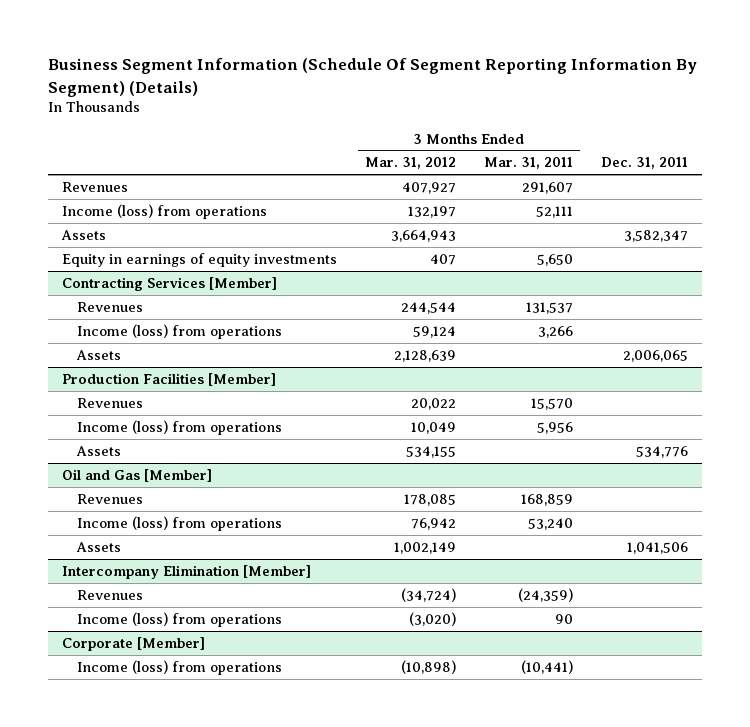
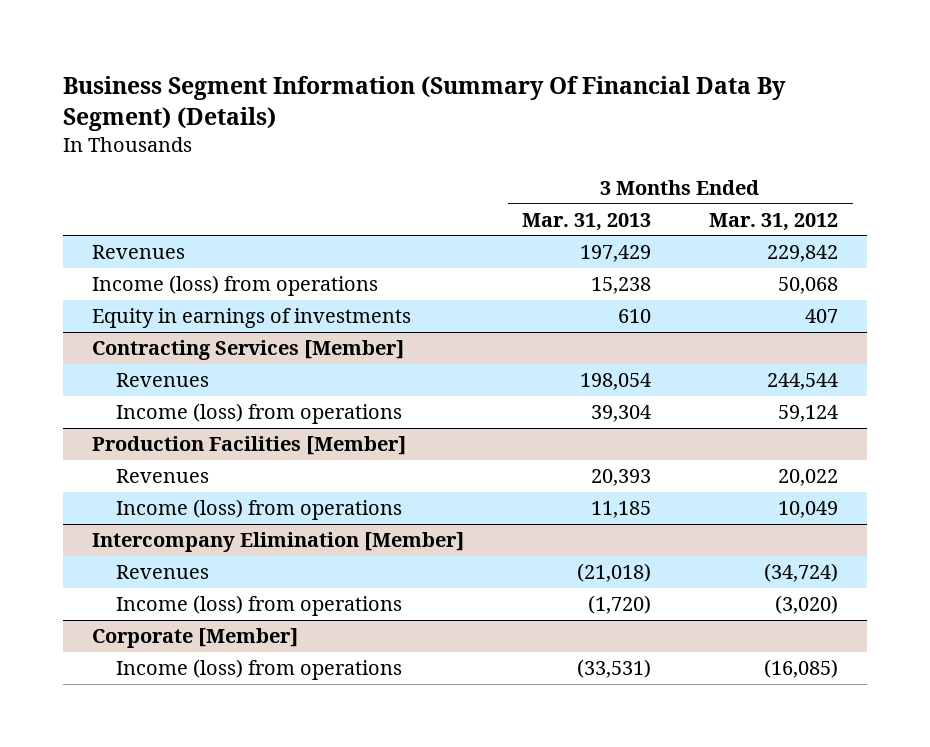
- Business Segment Information (Schedule Of Segment Reporting Information By Segment) (Details)
+ Business Segment Information (Summary Of Financial Data By Segment) (Details)
- | 3 Months Ended Mar. 31, 2012 | 3 Months Ended Mar. 31, 2011 | Dec. 31, 2011
+ | 3 Months Ended Mar. 31, 2013 | 3 Months Ended Mar. 31, 2012
- Revenues | 407,927 | 291,607 |
- Income (loss) from operations | 132,197 | 52,111 |
- Assets | 3,664,943 | | 3,582,347
- Equity in earnings of equity investments | 407 | 5,650 |
+ Revenues | 197,429 | 229,842
+ Income (loss) from operations | 15,238 | 50,068
+ Equity in earnings of investments | 610 | 407
@ Contracting Services [Member]
- Assets | 2,128,639 | | 2,006,065
@ Production Facilities [Member]
- Assets | 534,155 | | 534,776
- Oil and Gas [Member]
- Revenues | 178,085 | 168,859 |
- Income (loss) from operations | 76,942 | 53,240 |
- Assets | 1,002,149 | | 1,041,506
@ Corporate [Member]
- Income (loss) from operations | (10,898) | (10,441) |
+ Income (loss) from operations | (33,531) | (16,085)

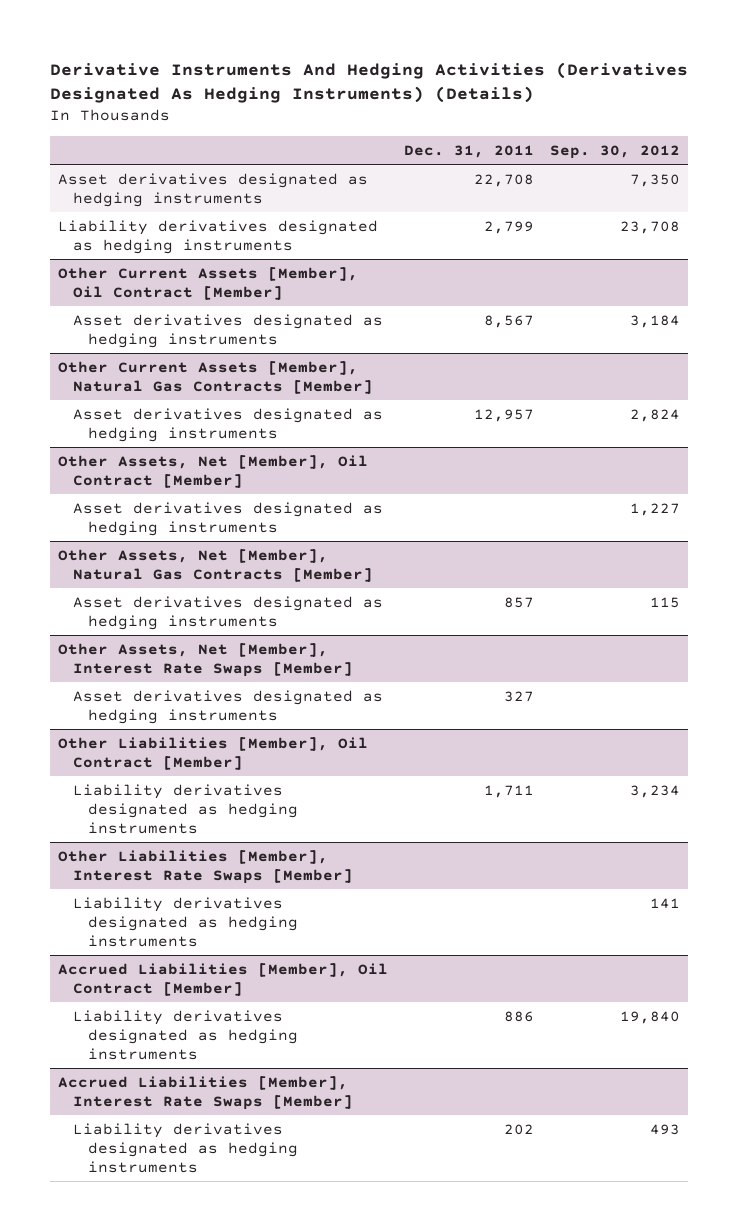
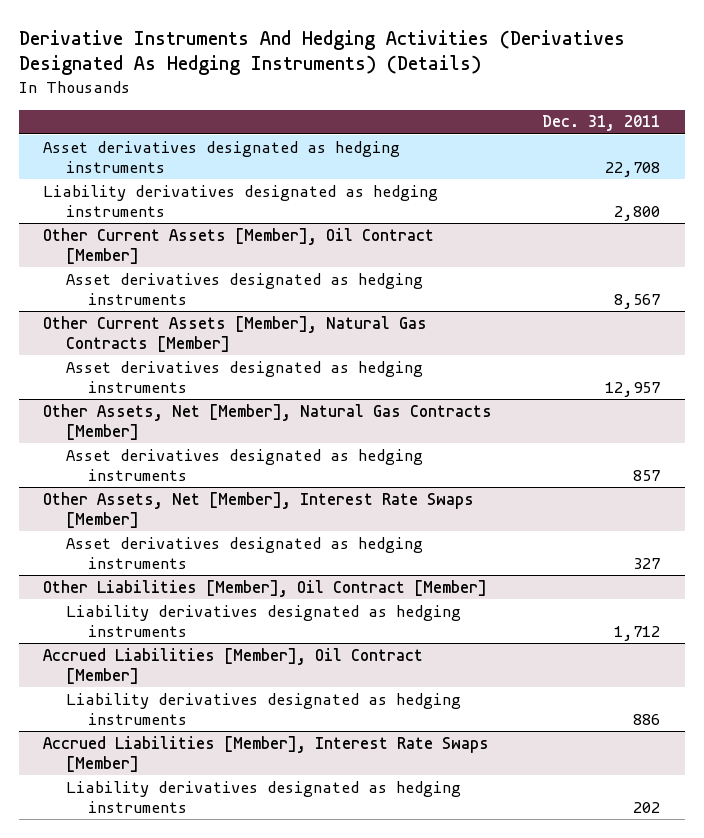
- | Dec. 31, 2011 | Sep. 30, 2012
+ | Dec. 31, 2011
- Liability derivatives designated as hedging instruments | 2,799 | 23,708
+ Liability derivatives designated as hedging instruments | 2,800
- Other Assets, Net [Member], Oil Contract [Member]
- Asset derivatives designated as hedging instruments | | 1,227
@ Other Liabilities [Member], Oil Contract [Member]
- Liability derivatives designated as hedging instruments | 1,711 | 3,234
- Other Liabilities [Member], Interest Rate Swaps [Member]
- Liability derivatives designated as hedging instruments | | 141
@ Other Liabilities [Member], Oil Contract [Member]
+ Liability derivatives designated as hedging instruments | 1,712

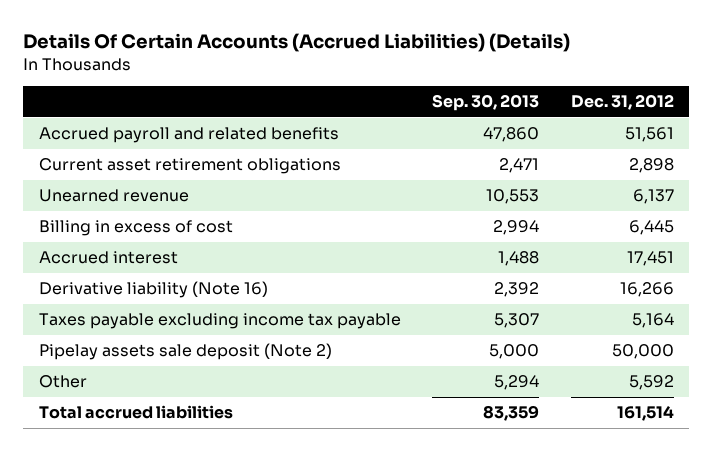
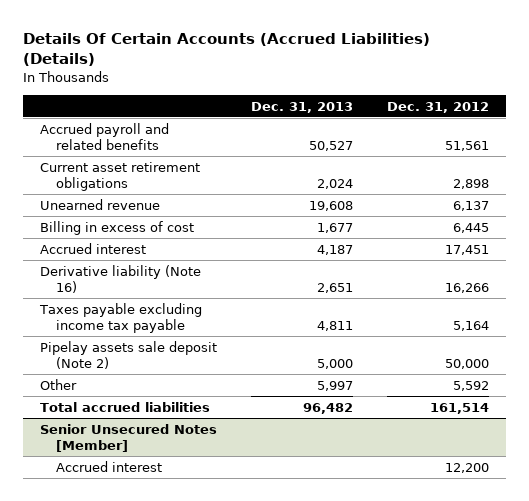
- | Sep. 30, 2013 | Dec. 31, 2012
+ | Dec. 31, 2013 | Dec. 31, 2012
+ Senior Unsecured Notes [Member]
+ Accrued interest | | 12,200

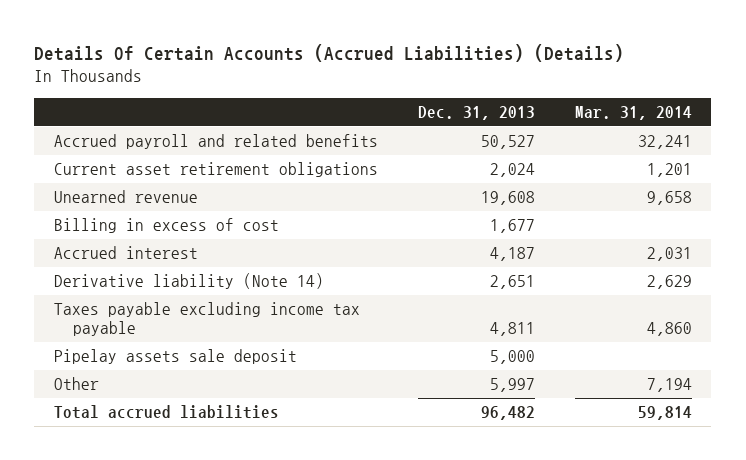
- | Dec. 31, 2013 | Dec. 31, 2012
+ | Dec. 31, 2013 | Mar. 31, 2014
- Derivative liability (Note 16) | 2,651 | 16,266
+ Derivative liability (Note 14) | 2,651 | 2,629
- Pipelay assets sale deposit (Note 2) | 5,000 | 50,000
+ Pipelay assets sale deposit | 5,000 |
- Senior Unsecured Notes [Member]
- Accrued interest | | 12,200

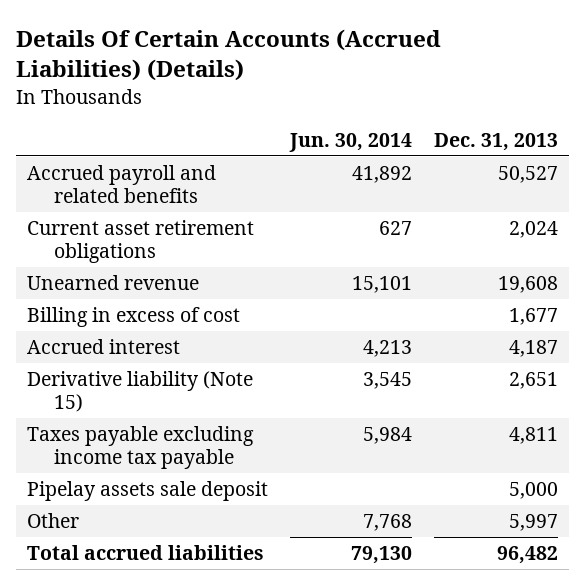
- | Dec. 31, 2013 | Mar. 31, 2014
+ | Jun. 30, 2014 | Dec. 31, 2013
- Derivative liability (Note 14) | 2,651 | 2,629
+ Derivative liability (Note 15) | 3,545 | 2,651

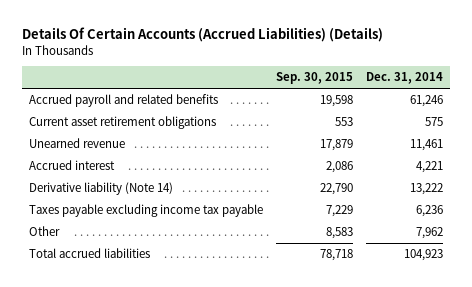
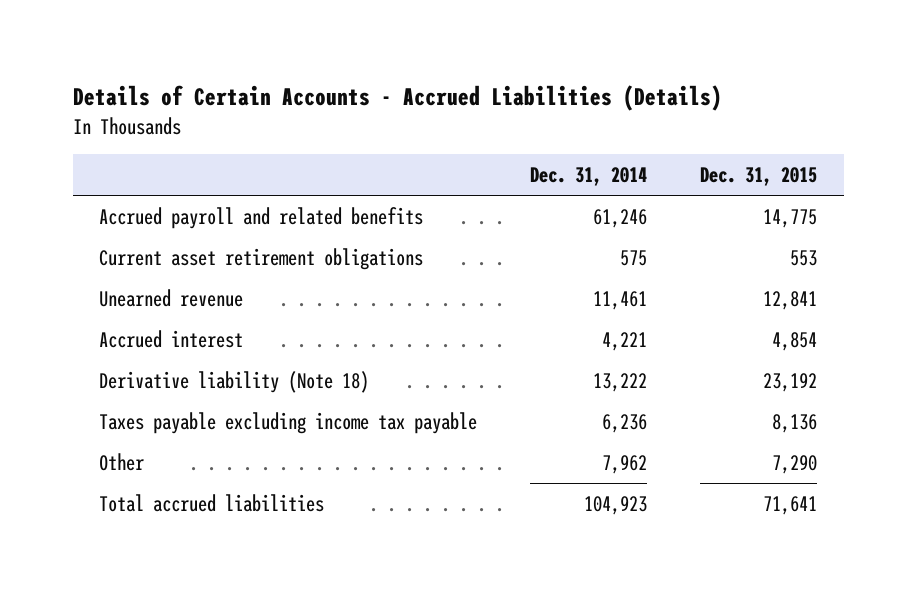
- Details Of Certain Accounts (Accrued Liabilities) (Details)
+ Details of Certain Accounts - Accrued Liabilities (Details)
- | Sep. 30, 2015 | Dec. 31, 2014
+ | Dec. 31, 2014 | Dec. 31, 2015
- Derivative liability (Note 14) | 22,790 | 13,222
+ Derivative liability (Note 18) | 13,222 | 23,192

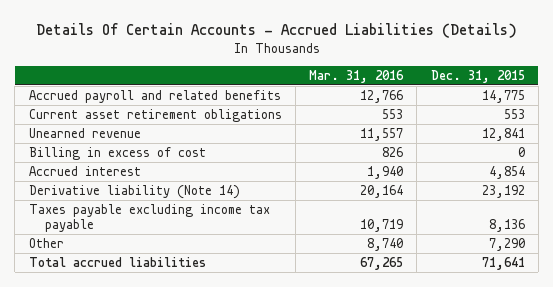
- Details of Certain Accounts - Accrued Liabilities (Details)
+ Details Of Certain Accounts - Accrued Liabilities (Details)
- | Dec. 31, 2014 | Dec. 31, 2015
+ | Mar. 31, 2016 | Dec. 31, 2015
+ Billing in excess of cost | 826 | 0
- Derivative liability (Note 18) | 13,222 | 23,192
+ Derivative liability (Note 14) | 20,164 | 23,192

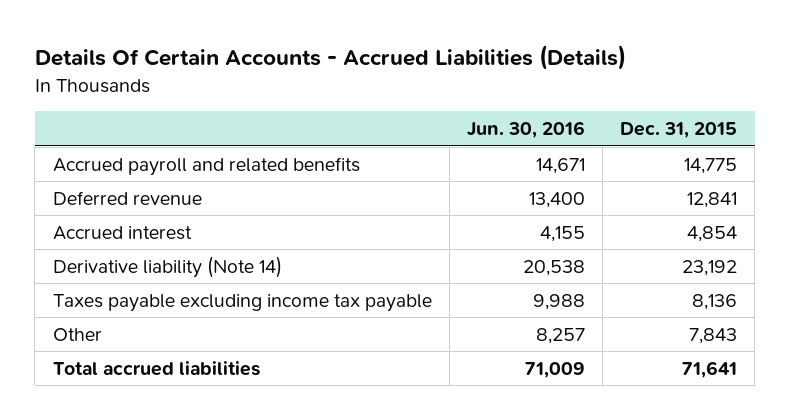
- | Mar. 31, 2016 | Dec. 31, 2015
+ | Jun. 30, 2016 | Dec. 31, 2015
- Current asset retirement obligations | 553 | 553
- Unearned revenue | 11,557 | 12,841
- Billing in excess of cost | 826 | 0
+ Deferred revenue | 13,400 | 12,841
- Other | 8,740 | 7,290
+ Other | 8,257 | 7,843

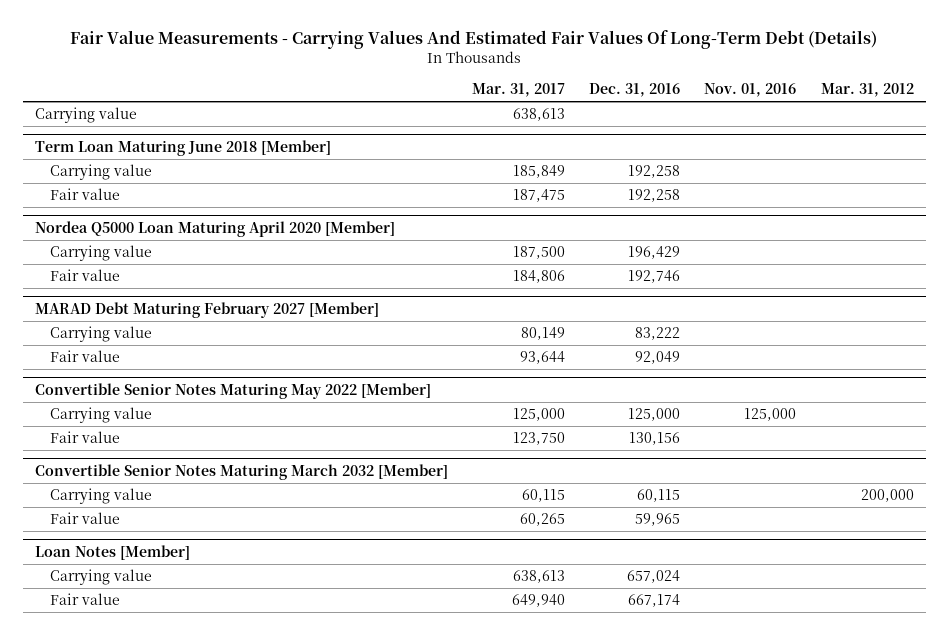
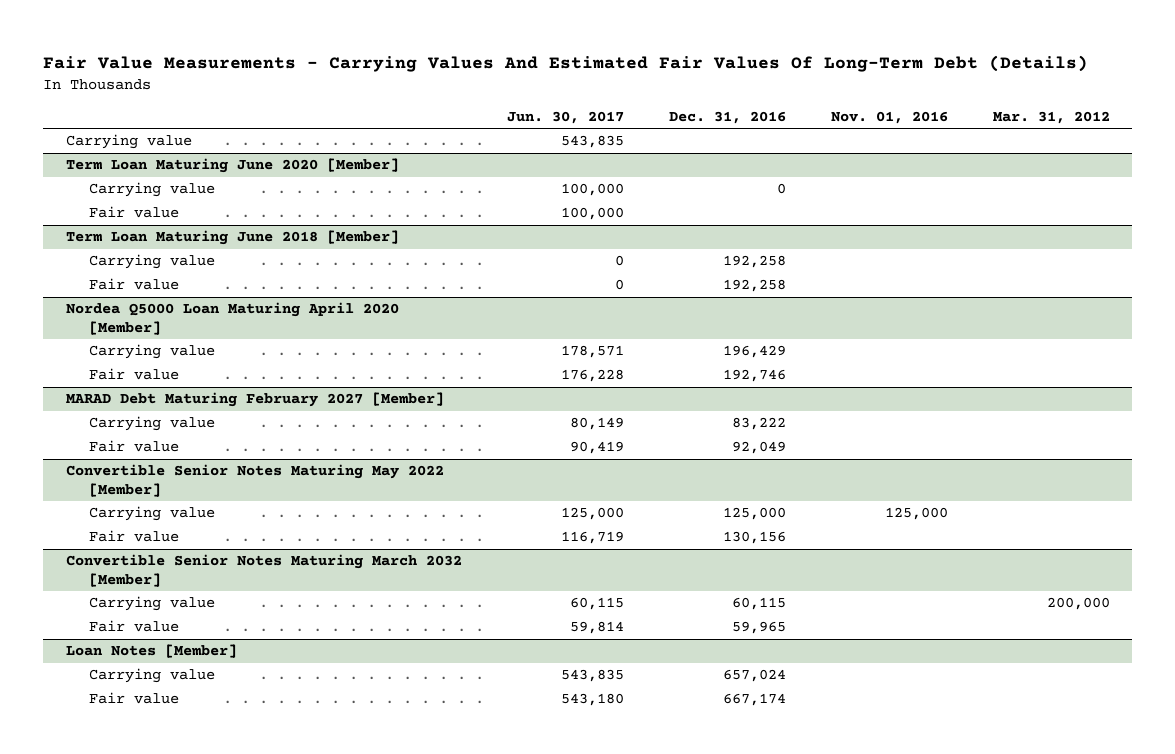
- | Mar. 31, 2017 | Dec. 31, 2016 | Nov. 01, 2016 | Mar. 31, 2012
+ | Jun. 30, 2017 | Dec. 31, 2016 | Nov. 01, 2016 | Mar. 31, 2012
+ Term Loan Maturing June 2020 [Member]
+ Carrying value | 100,000 | 0 | |
+ Fair value | 100,000 | | |

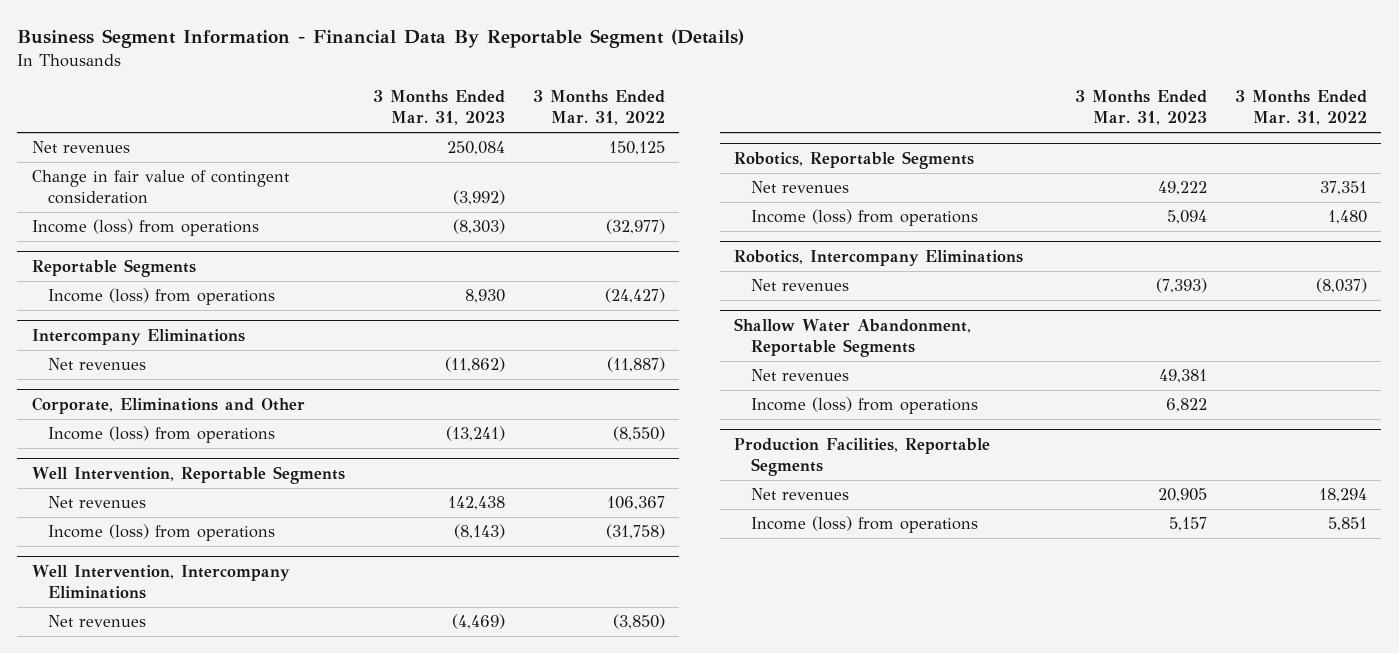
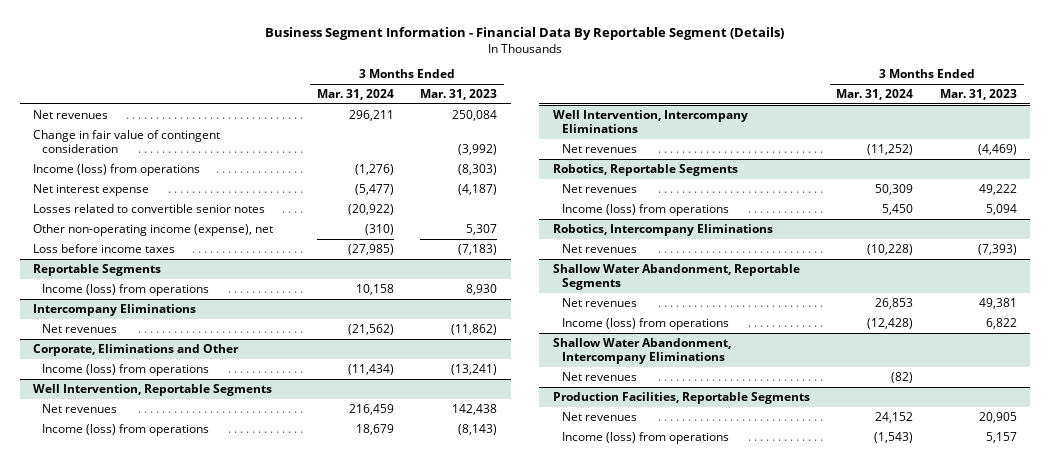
- | 3 Months Ended Mar. 31, 2023 | 3 Months Ended Mar. 31, 2022
+ | 3 Months Ended Mar. 31, 2024 | 3 Months Ended Mar. 31, 2023
+ Net interest expense | (5,477) | (4,187)
+ Losses related to convertible senior notes | (20,922) |
+ Other non-operating income (expense), net | (310) | 5,307
+ Loss before income taxes | (27,985) | (7,183)
+ Shallow Water Abandonment, Intercompany Eliminations
+ Net revenues | (82) |

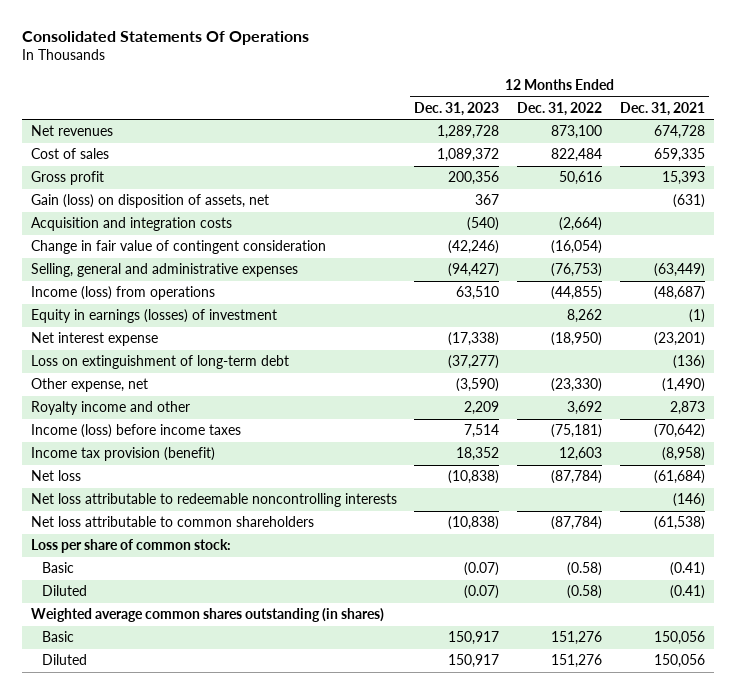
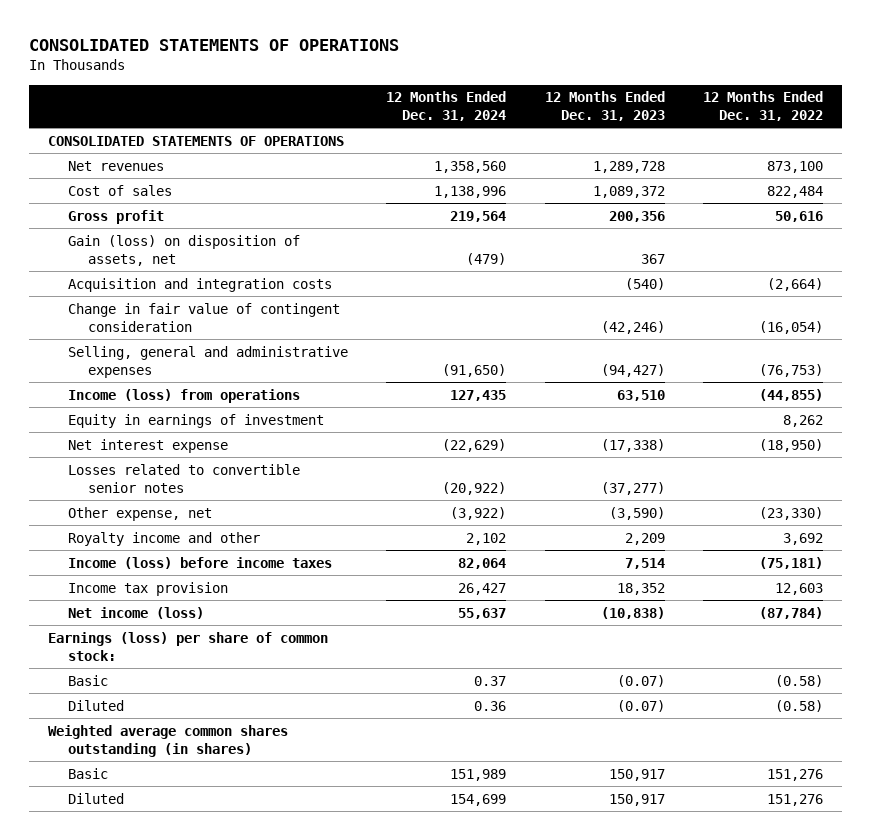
- Consolidated Statements Of Operations
+ CONSOLIDATED STATEMENTS OF OPERATIONS
- | 12 Months Ended Dec. 31, 2023 | 12 Months Ended Dec. 31, 2022 | 12 Months Ended Dec. 31, 2021
+ | 12 Months Ended Dec. 31, 2024 | 12 Months Ended Dec. 31, 2023 | 12 Months Ended Dec. 31, 2022
+ CONSOLIDATED STATEMENTS OF OPERATIONS
- Equity in earnings (losses) of investment | | 8,262 | (1)
+ Equity in earnings of investment | | | 8,262
- Loss on extinguishment of long-term debt | (37,277) | | (136)
+ Losses related to convertible senior notes | (20,922) | (37,277) |
- Income tax provision (benefit) | 18,352 | 12,603 | (8,958)
- Net loss | (10,838) | (87,784) | (61,684)
- Net loss attributable to redeemable noncontrolling interests | | | (146)
- Net loss attributable to common shareholders | (10,838) | (87,784) | (61,538)
- Loss per share of common stock:
+ Income tax provision | 26,427 | 18,352 | 12,603
+ Net income (loss) | 55,637 | (10,838) | (87,784)
+ Earnings (loss) per share of common stock:

